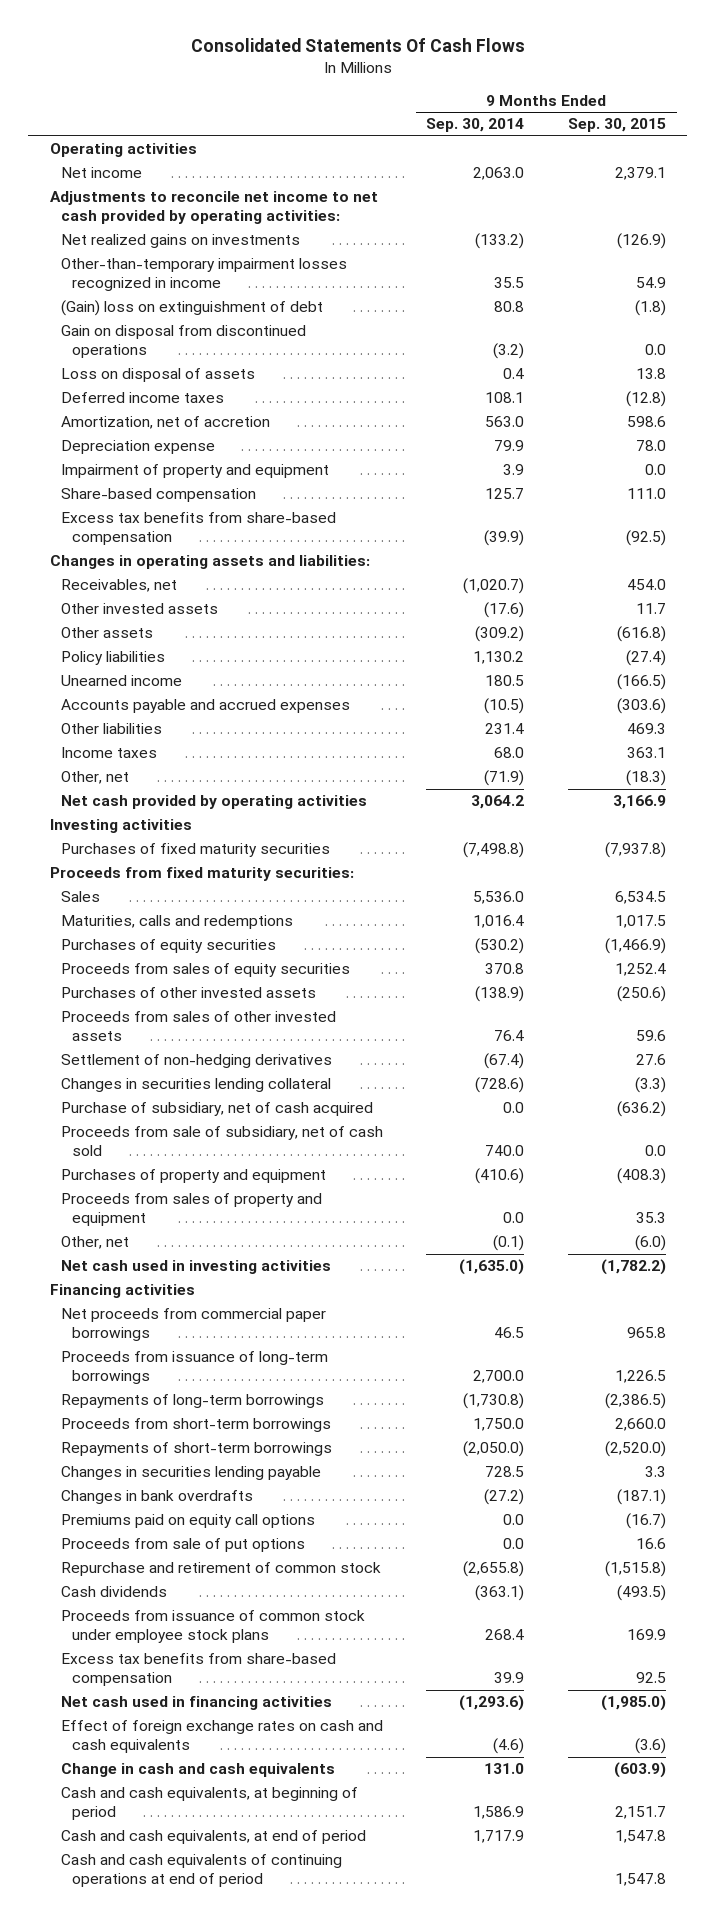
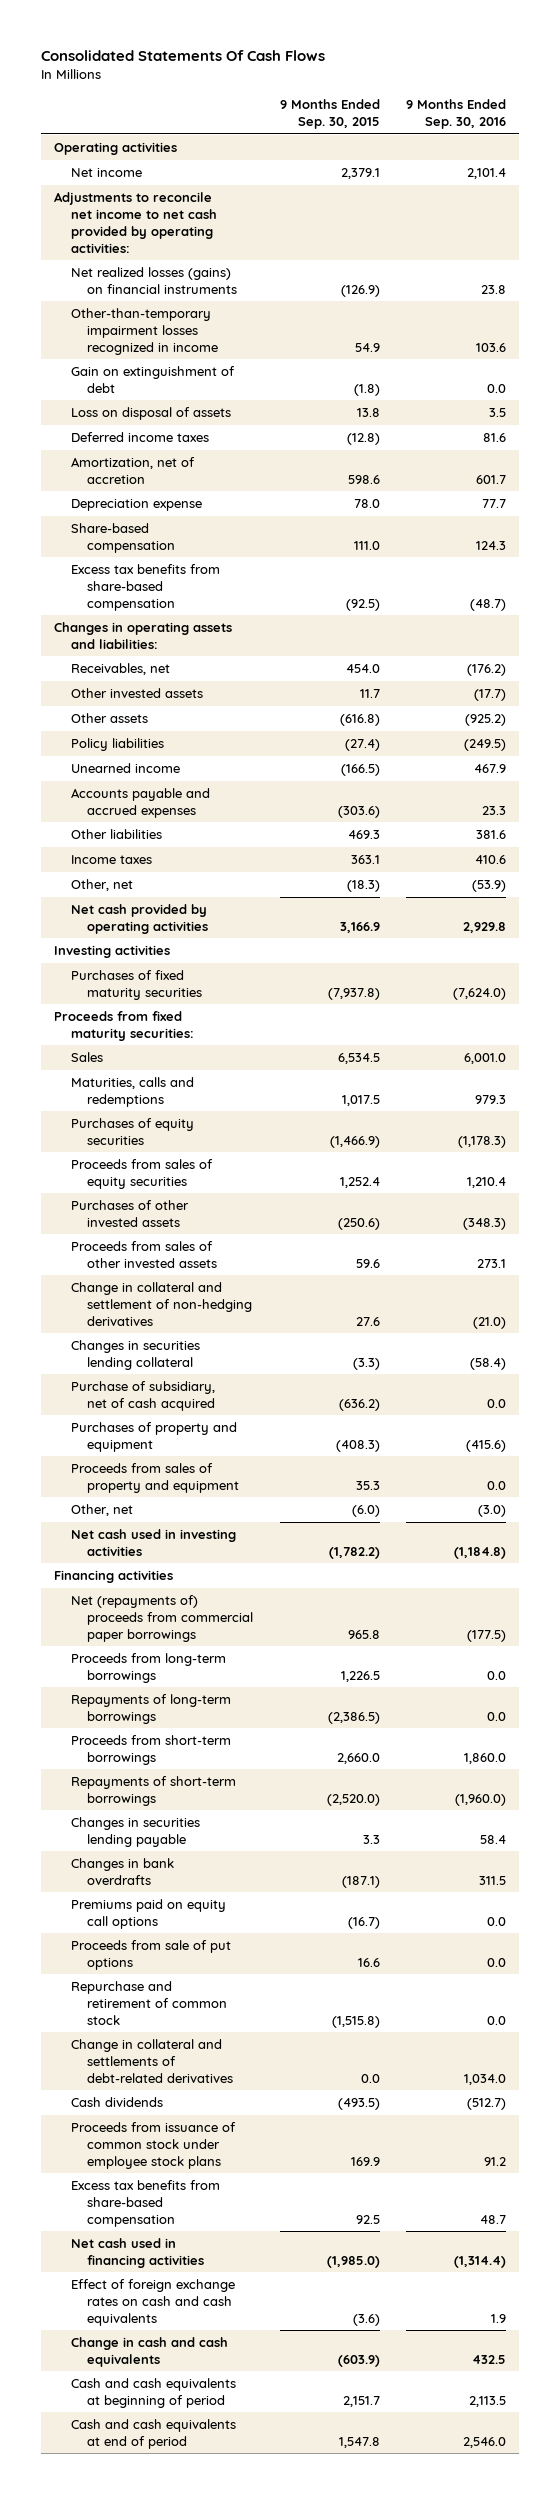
- | 9 Months Ended Sep. 30, 2014 | 9 Months Ended Sep. 30, 2015
+ | 9 Months Ended Sep. 30, 2015 | 9 Months Ended Sep. 30, 2016
- Net realized gains on investments | (133.2) | (126.9)
+ Net realized losses (gains) on financial instruments | (126.9) | 23.8
- (Gain) loss on extinguishment of debt | 80.8 | (1.8)
- Gain on disposal from discontinued operations | (3.2) | 0.0
+ Gain on extinguishment of debt | (1.8) | 0.0
- Impairment of property and equipment | 3.9 | 0.0
- Settlement of non-hedging derivatives | (67.4) | 27.6
+ Change in collateral and settlement of non-hedging derivatives | 27.6 | (21.0)
- Proceeds from sale of subsidiary, net of cash sold | 740.0 | 0.0
- Net proceeds from commercial paper borrowings | 46.5 | 965.8
- Proceeds from issuance of long-term borrowings | 2,700.0 | 1,226.5
+ Net (repayments of) proceeds from commercial paper borrowings | 965.8 | (177.5)
+ Proceeds from long-term borrowings | 1,226.5 | 0.0
+ Change in collateral and settlements of debt-related derivatives | 0.0 | 1,034.0
- Cash and cash equivalents, at beginning of period | 1,586.9 | 2,151.7
- Cash and cash equivalents, at end of period | 1,717.9 | 1,547.8
- Cash and cash equivalents of continuing operations at end of period | | 1,547.8
+ Cash and cash equivalents at beginning of period | 2,151.7 | 2,113.5
+ Cash and cash equivalents at end of period | 1,547.8 | 2,546.0

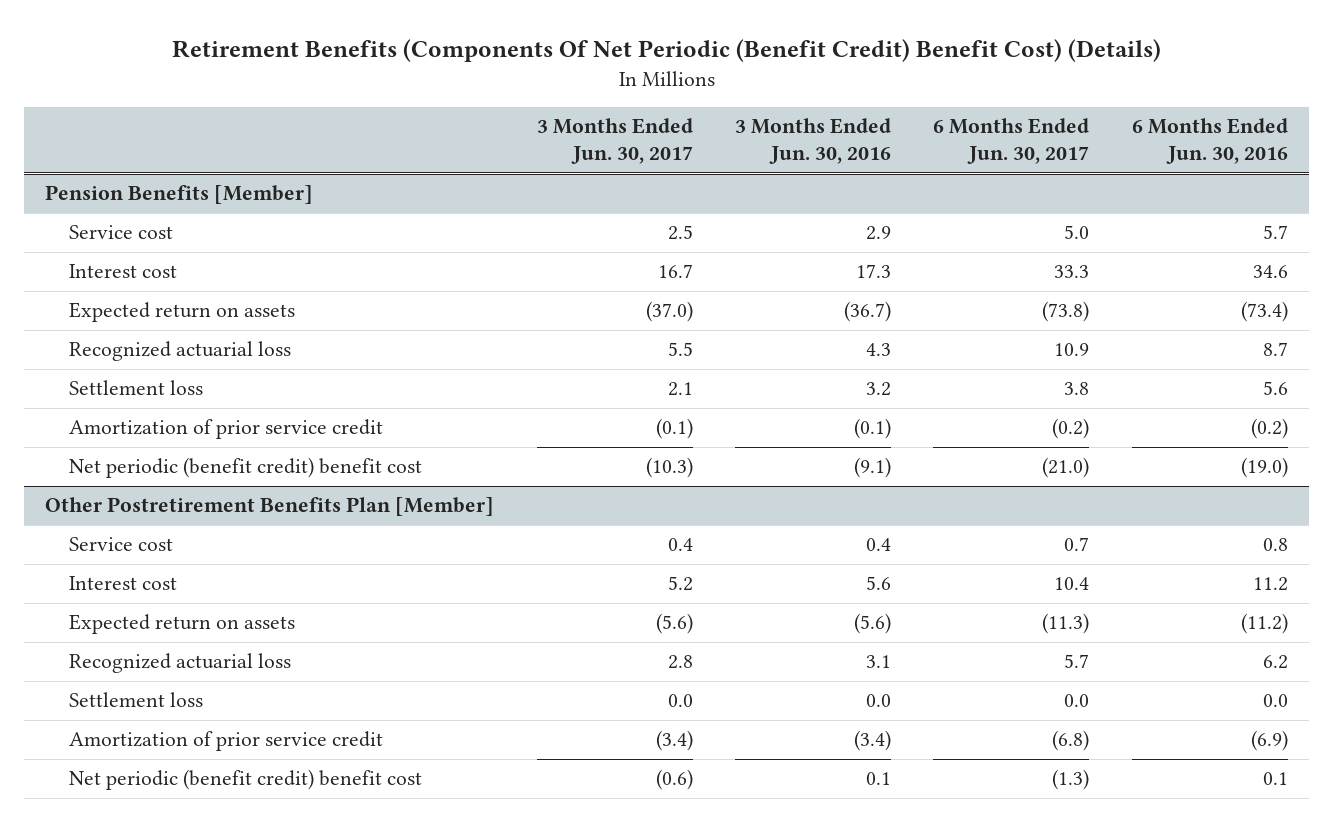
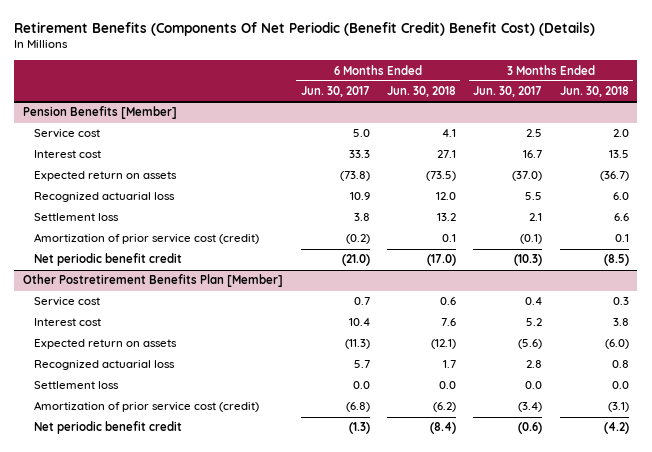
- | 3 Months Ended Jun. 30, 2017 | 3 Months Ended Jun. 30, 2016 | 6 Months Ended Jun. 30, 2017 | 6 Months Ended Jun. 30, 2016
+ | 6 Months Ended Jun. 30, 2017 | 6 Months Ended Jun. 30, 2018 | 3 Months Ended Jun. 30, 2017 | 3 Months Ended Jun. 30, 2018
@ Pension Benefits [Member]
- Amortization of prior service credit | (0.1) | (0.1) | (0.2) | (0.2)
- Net periodic (benefit credit) benefit cost | (10.3) | (9.1) | (21.0) | (19.0)
+ Amortization of prior service cost (credit) | (0.2) | 0.1 | (0.1) | 0.1
+ Net periodic benefit credit | (21.0) | (17.0) | (10.3) | (8.5)
@ Other Postretirement Benefits Plan [Member]
- Amortization of prior service credit | (3.4) | (3.4) | (6.8) | (6.9)
- Net periodic (benefit credit) benefit cost | (0.6) | 0.1 | (1.3) | 0.1
+ Amortization of prior service cost (credit) | (6.8) | (6.2) | (3.4) | (3.1)
+ Net periodic benefit credit | (1.3) | (8.4) | (0.6) | (4.2)

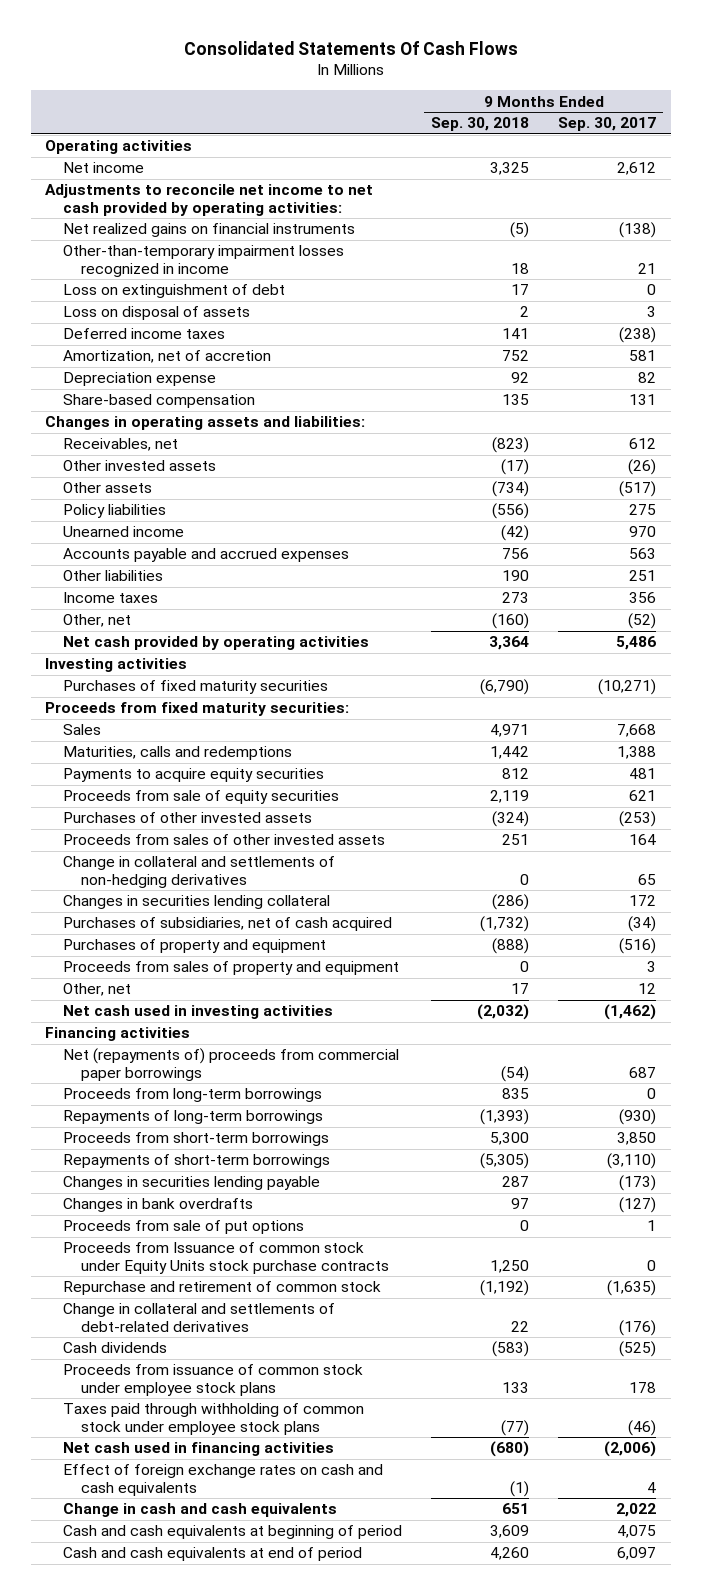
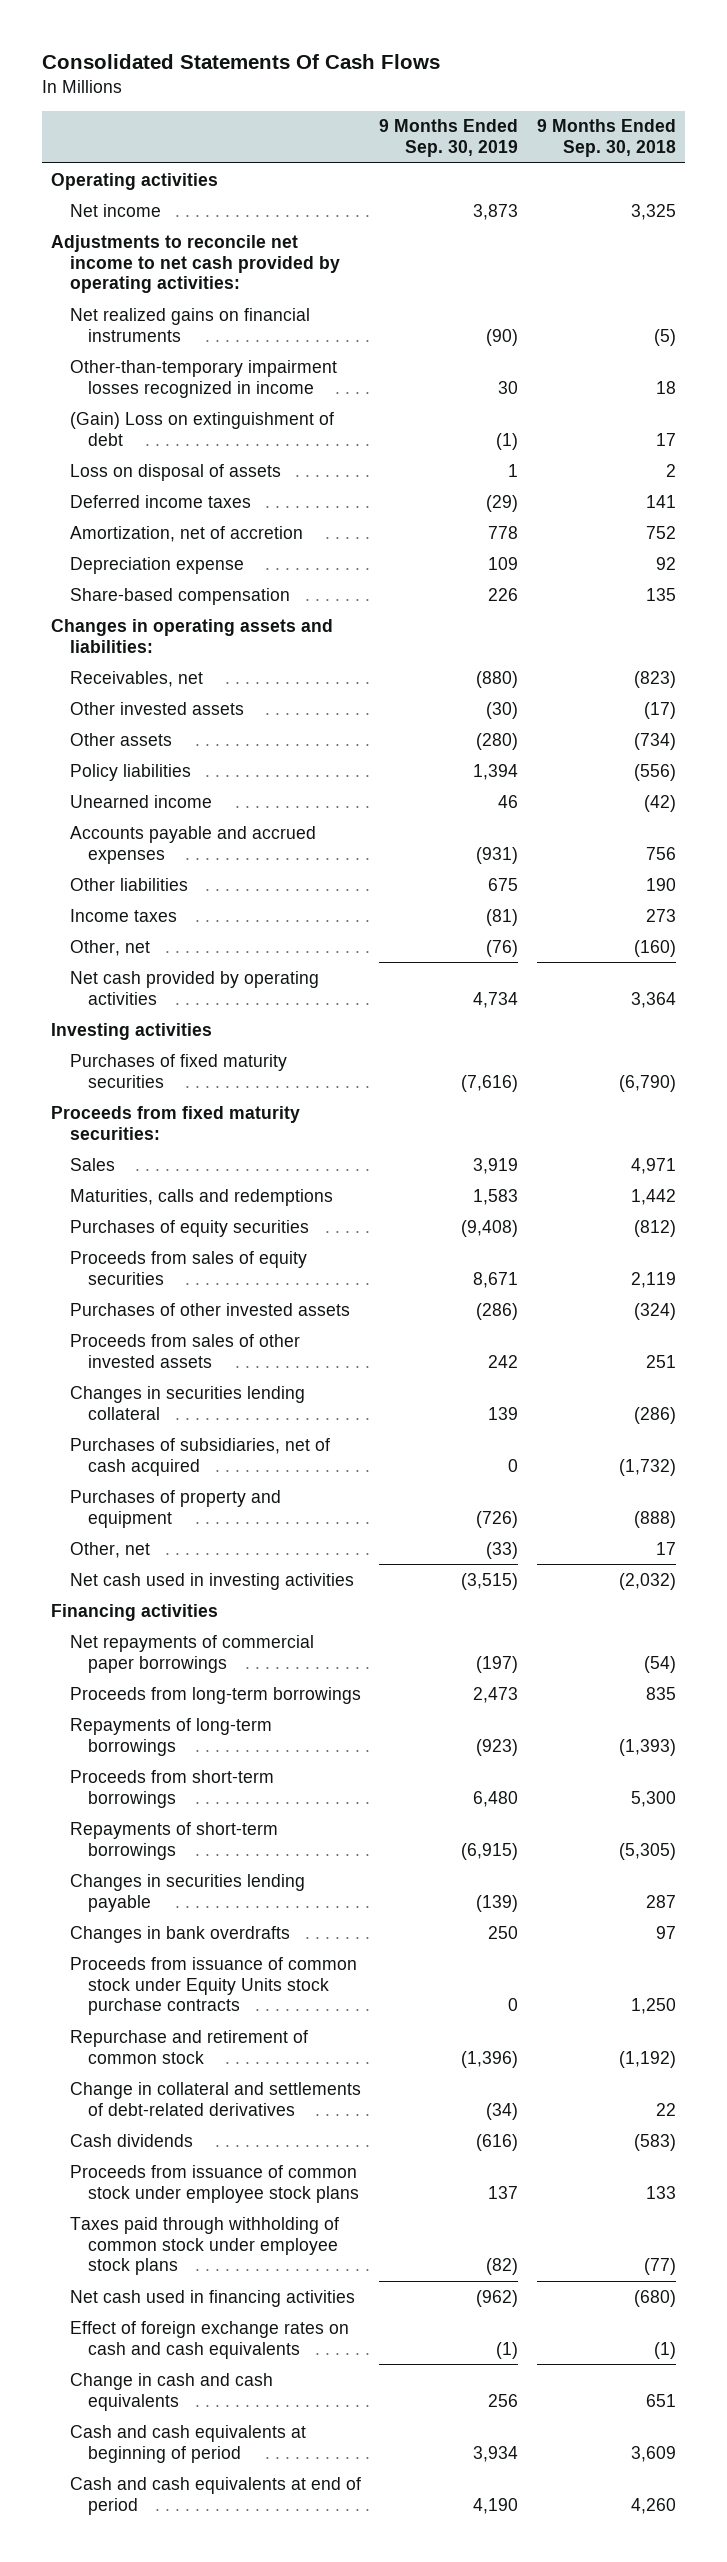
- | 9 Months Ended Sep. 30, 2018 | 9 Months Ended Sep. 30, 2017
+ | 9 Months Ended Sep. 30, 2019 | 9 Months Ended Sep. 30, 2018
- Loss on extinguishment of debt | 17 | 0
+ (Gain) Loss on extinguishment of debt | (1) | 17
- Payments to acquire equity securities | 812 | 481
- Proceeds from sale of equity securities | 2,119 | 621
+ Purchases of equity securities | (9,408) | (812)
+ Proceeds from sales of equity securities | 8,671 | 2,119
- Change in collateral and settlements of non-hedging derivatives | 0 | 65
- Proceeds from sales of property and equipment | 0 | 3
- Net (repayments of) proceeds from commercial paper borrowings | (54) | 687
+ Net repayments of commercial paper borrowings | (197) | (54)
- Proceeds from sale of put options | 0 | 1
- Proceeds from Issuance of common stock under Equity Units stock purchase contracts | 1,250 | 0
+ Proceeds from issuance of common stock under Equity Units stock purchase contracts | 0 | 1,250

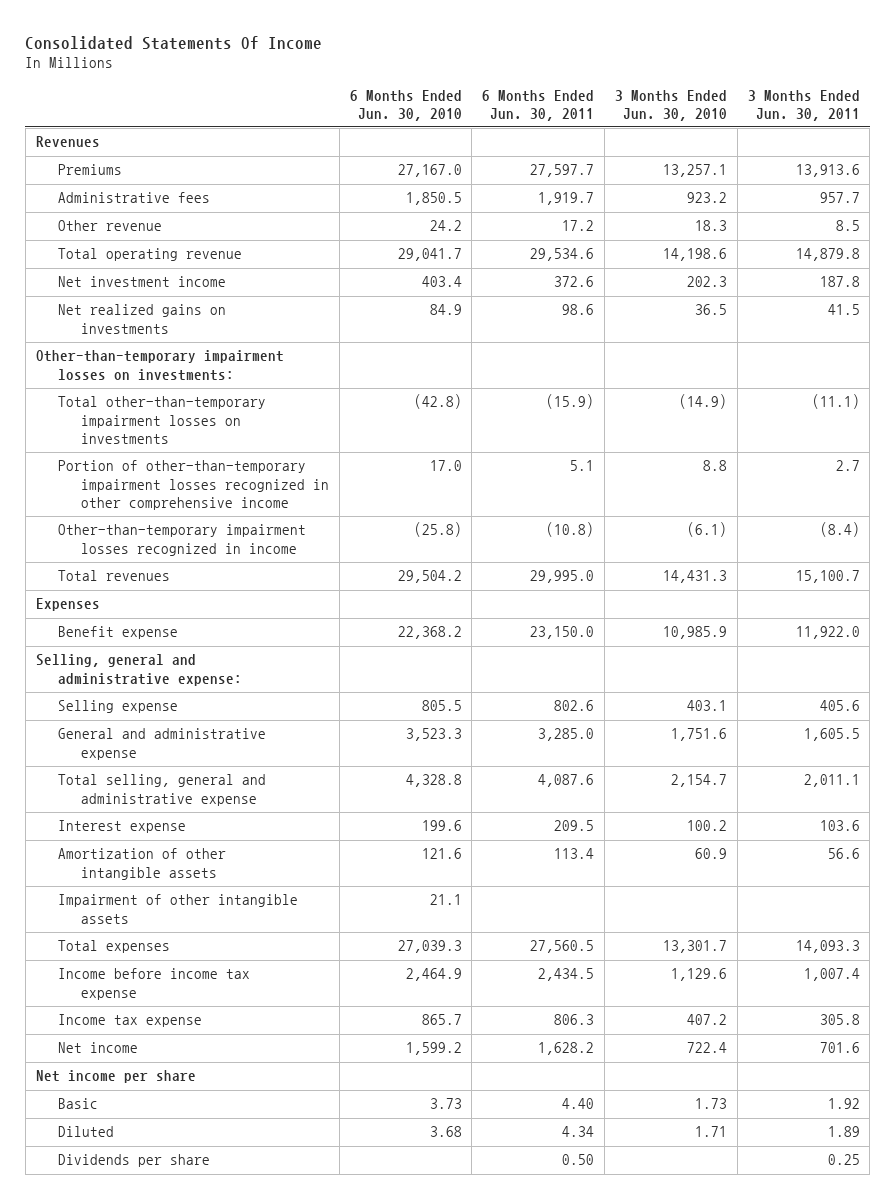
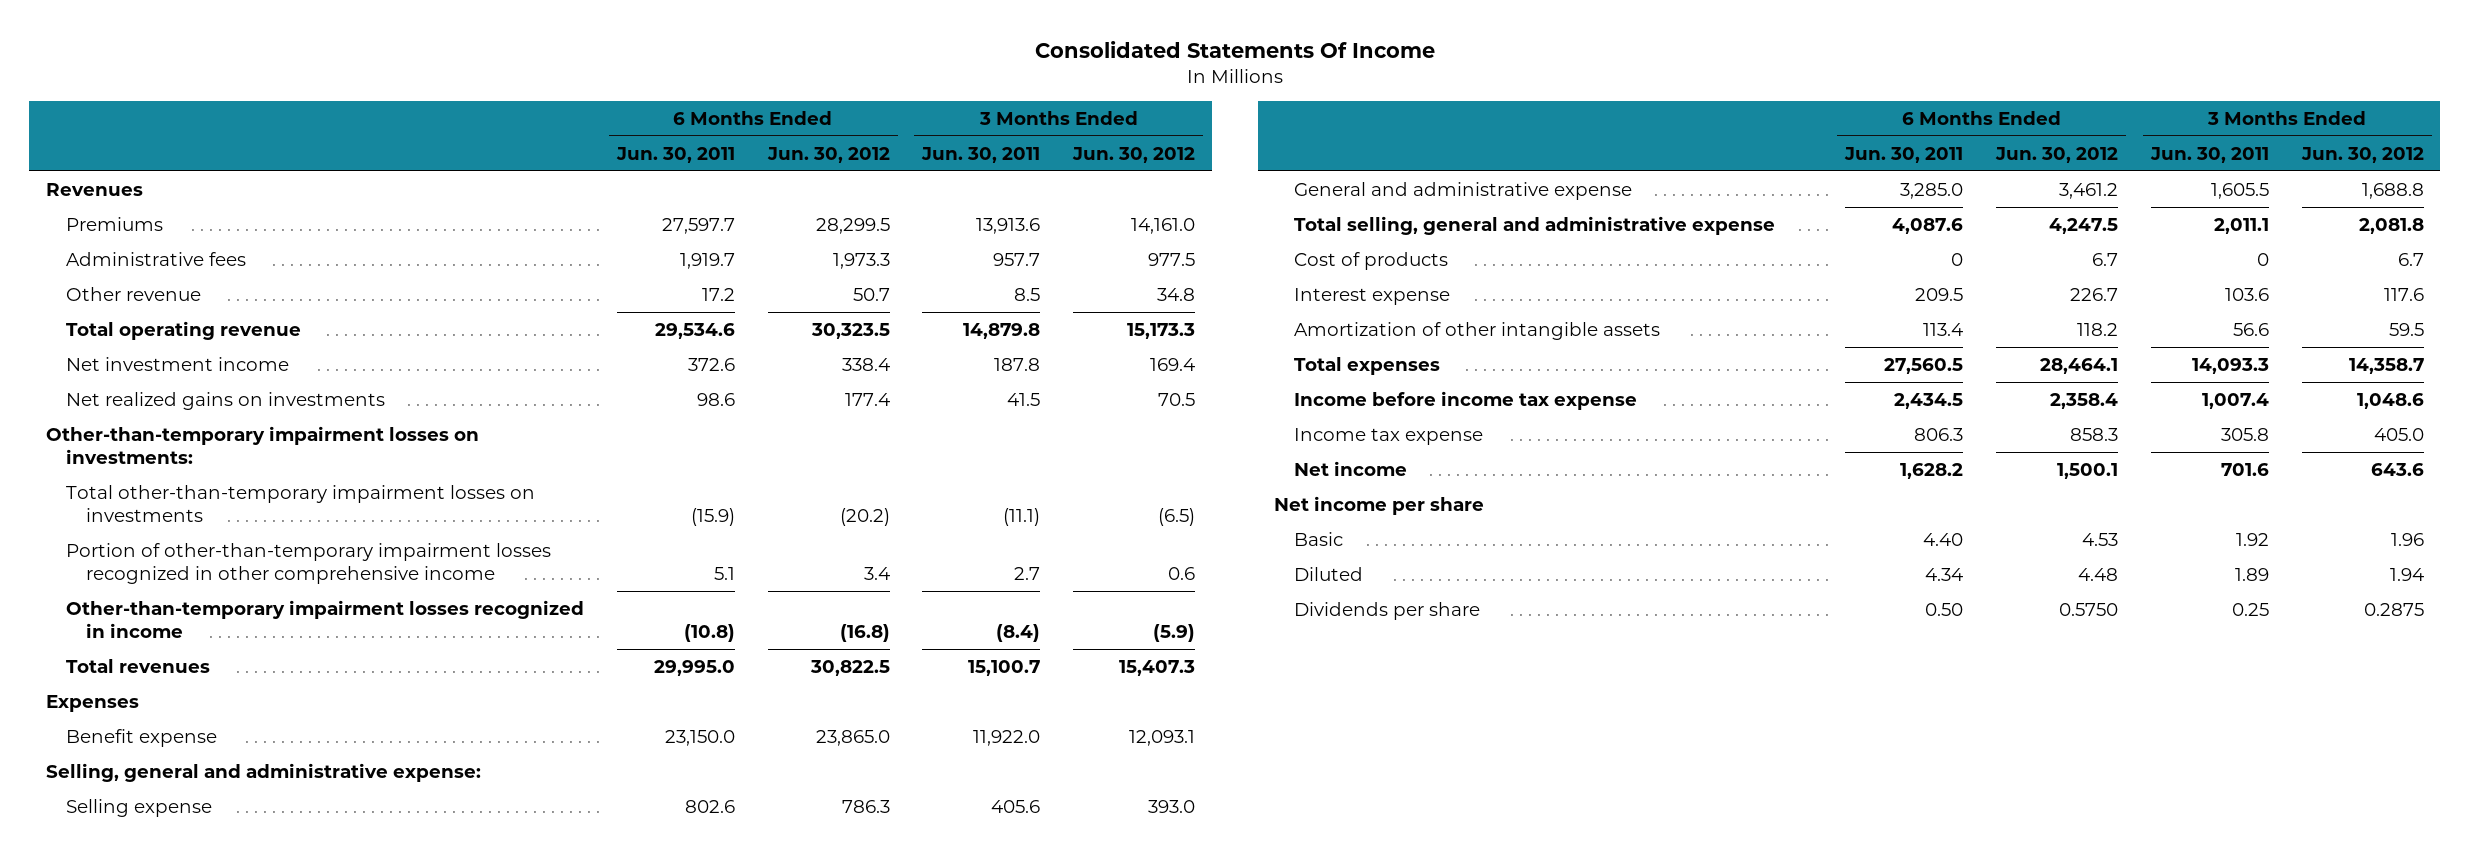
- | 6 Months Ended Jun. 30, 2010 | 6 Months Ended Jun. 30, 2011 | 3 Months Ended Jun. 30, 2010 | 3 Months Ended Jun. 30, 2011
+ | 6 Months Ended Jun. 30, 2011 | 6 Months Ended Jun. 30, 2012 | 3 Months Ended Jun. 30, 2011 | 3 Months Ended Jun. 30, 2012
+ Cost of products | 0 | 6.7 | 0 | 6.7
- Impairment of other intangible assets | 21.1 | | |

